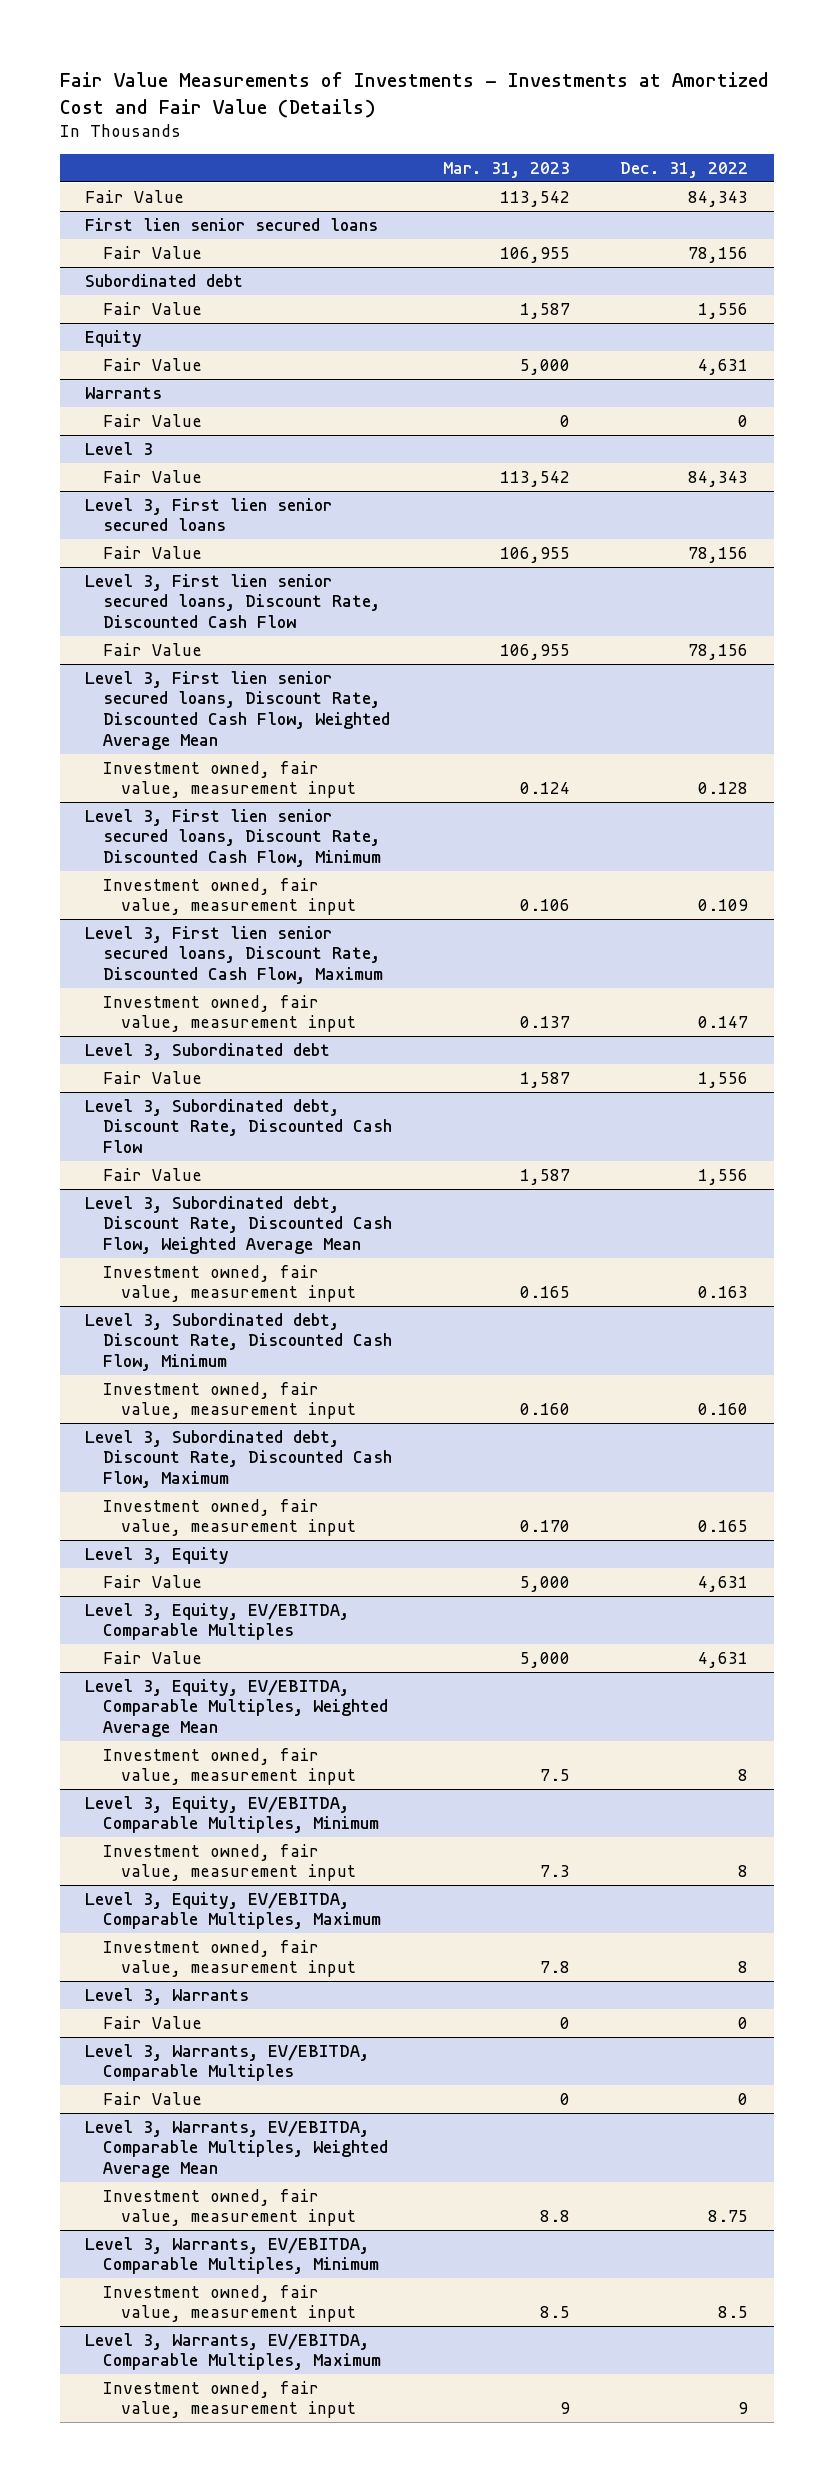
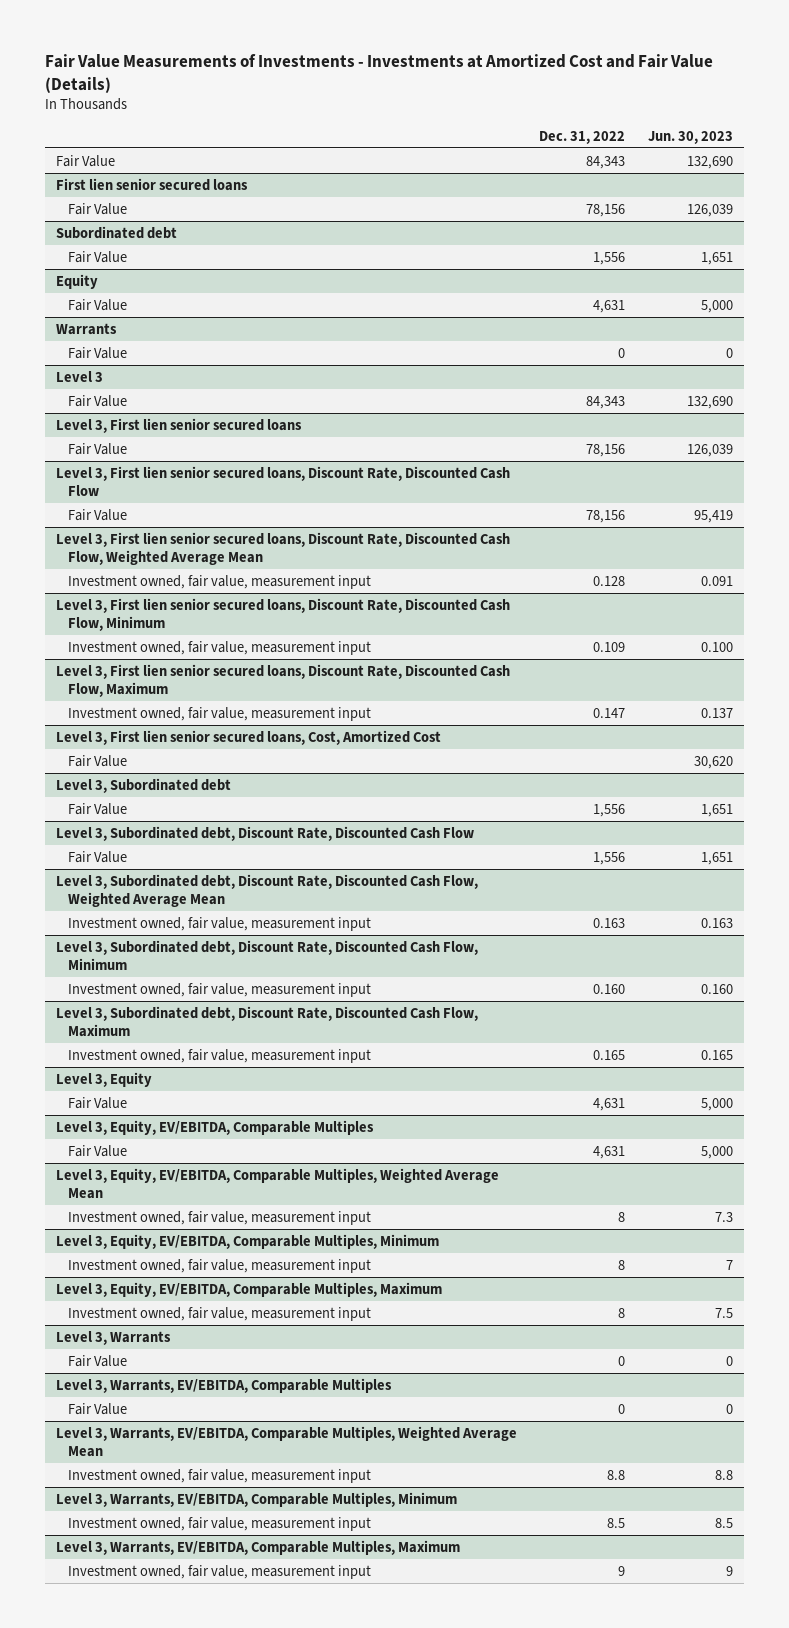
- | Mar. 31, 2023 | Dec. 31, 2022
+ | Dec. 31, 2022 | Jun. 30, 2023
+ Level 3, First lien senior secured loans, Cost, Amortized Cost
+ Fair Value | | 30,620
@ Level 3, Warrants, EV/EBITDA, Comparable Multiples, Weighted Average Mean
- Investment owned, fair value, measurement input | 8.8 | 8.75
+ Investment owned, fair value, measurement input | 8.8 | 8.8

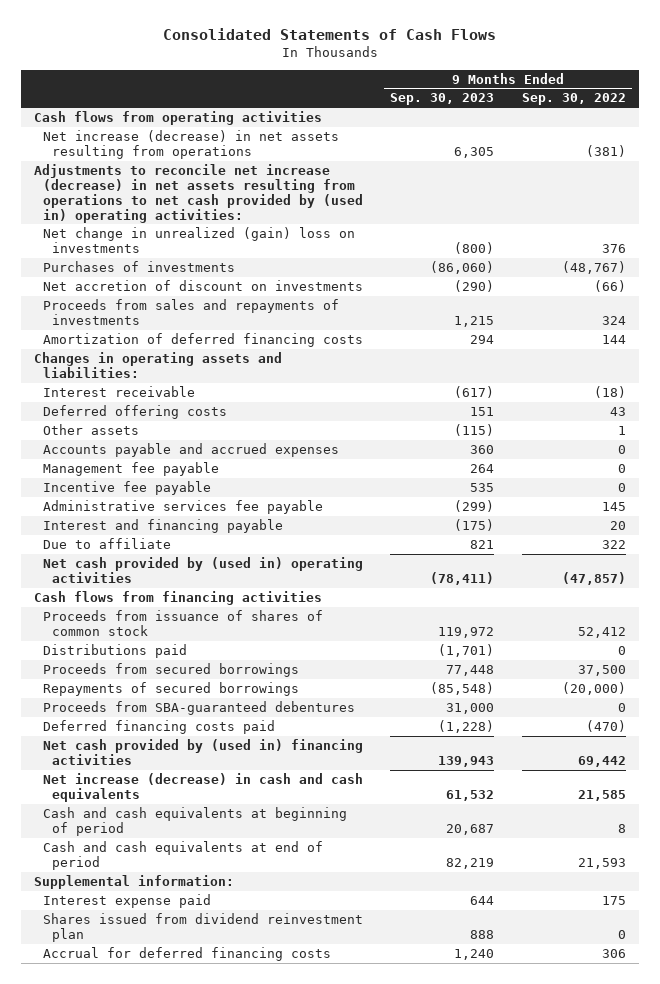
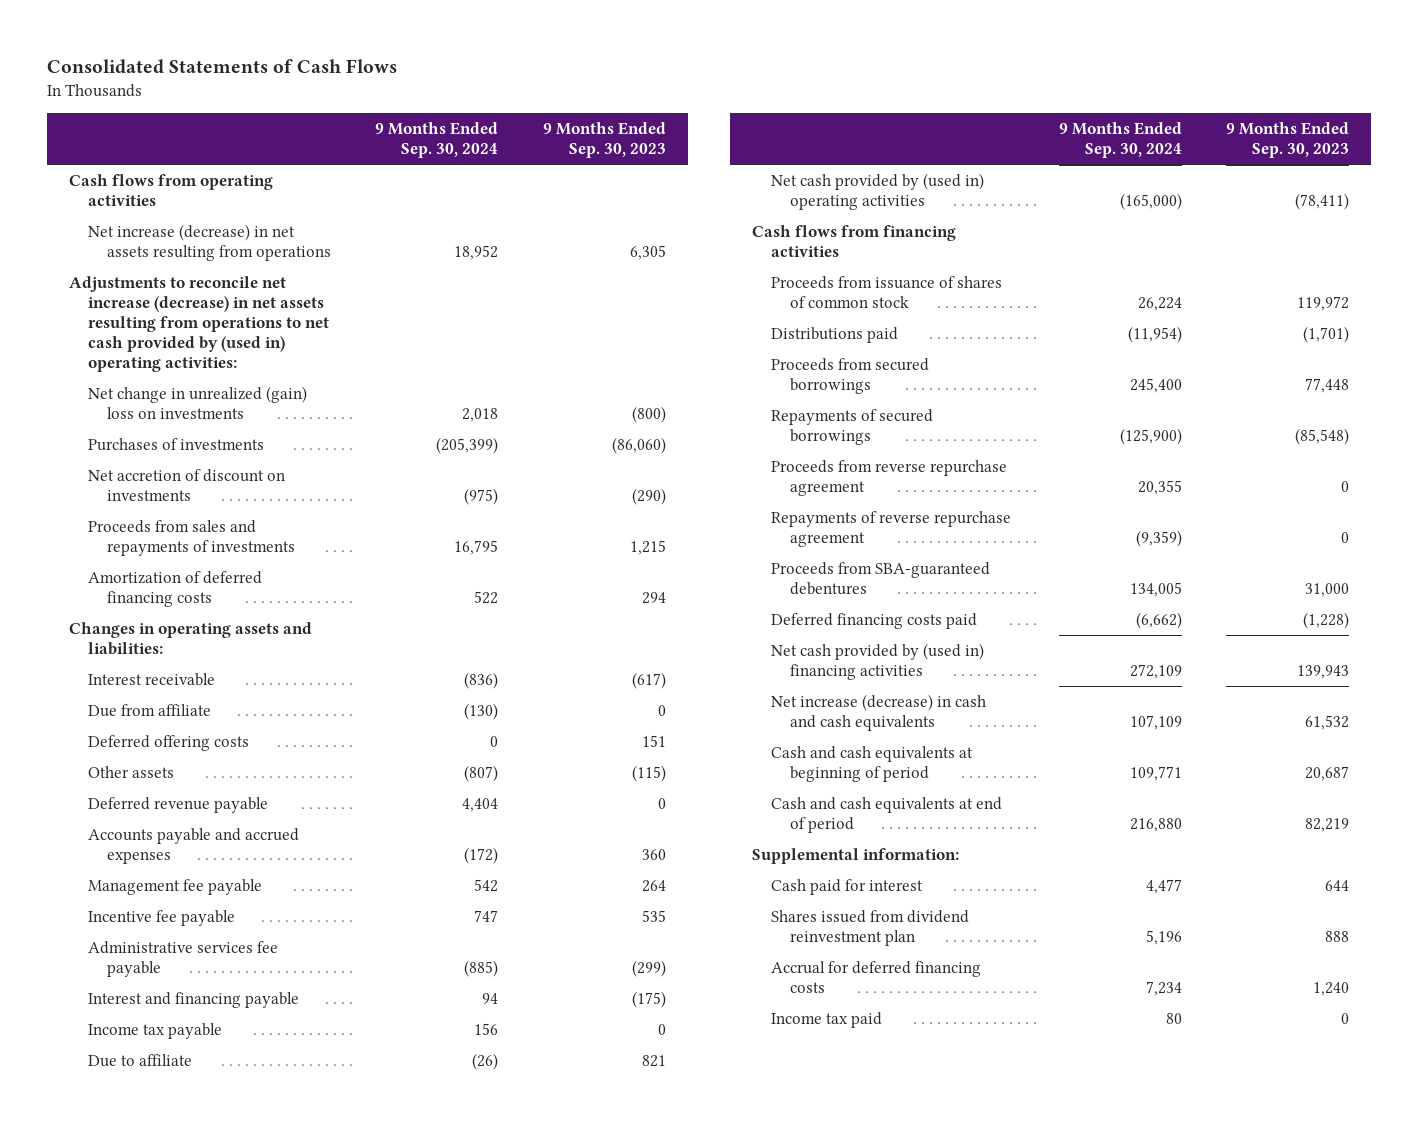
- | 9 Months Ended Sep. 30, 2023 | 9 Months Ended Sep. 30, 2022
+ | 9 Months Ended Sep. 30, 2024 | 9 Months Ended Sep. 30, 2023
+ Due from affiliate | (130) | 0
+ Deferred revenue payable | 4,404 | 0
+ Income tax payable | 156 | 0
+ Proceeds from reverse repurchase agreement | 20,355 | 0
+ Repayments of reverse repurchase agreement | (9,359) | 0
- Interest expense paid | 644 | 175
+ Cash paid for interest | 4,477 | 644
+ Income tax paid | 80 | 0

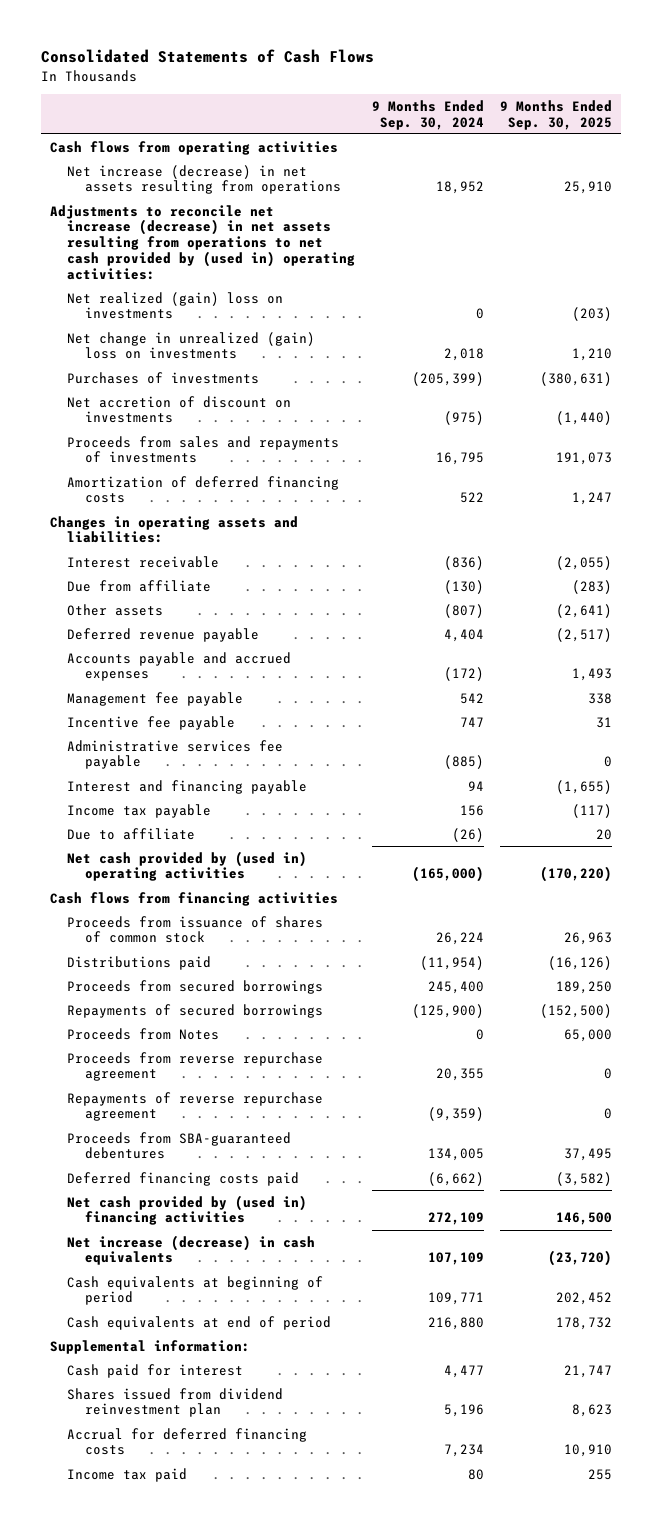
- | 9 Months Ended Sep. 30, 2024 | 9 Months Ended Sep. 30, 2023
+ | 9 Months Ended Sep. 30, 2024 | 9 Months Ended Sep. 30, 2025
+ Net realized (gain) loss on investments | 0 | (203)
- Deferred offering costs | 0 | 151
+ Proceeds from Notes | 0 | 65,000
- Net increase (decrease) in cash and cash equivalents | 107,109 | 61,532
- Cash and cash equivalents at beginning of period | 109,771 | 20,687
- Cash and cash equivalents at end of period | 216,880 | 82,219
+ Net increase (decrease) in cash equivalents | 107,109 | (23,720)
+ Cash equivalents at beginning of period | 109,771 | 202,452
+ Cash equivalents at end of period | 216,880 | 178,732

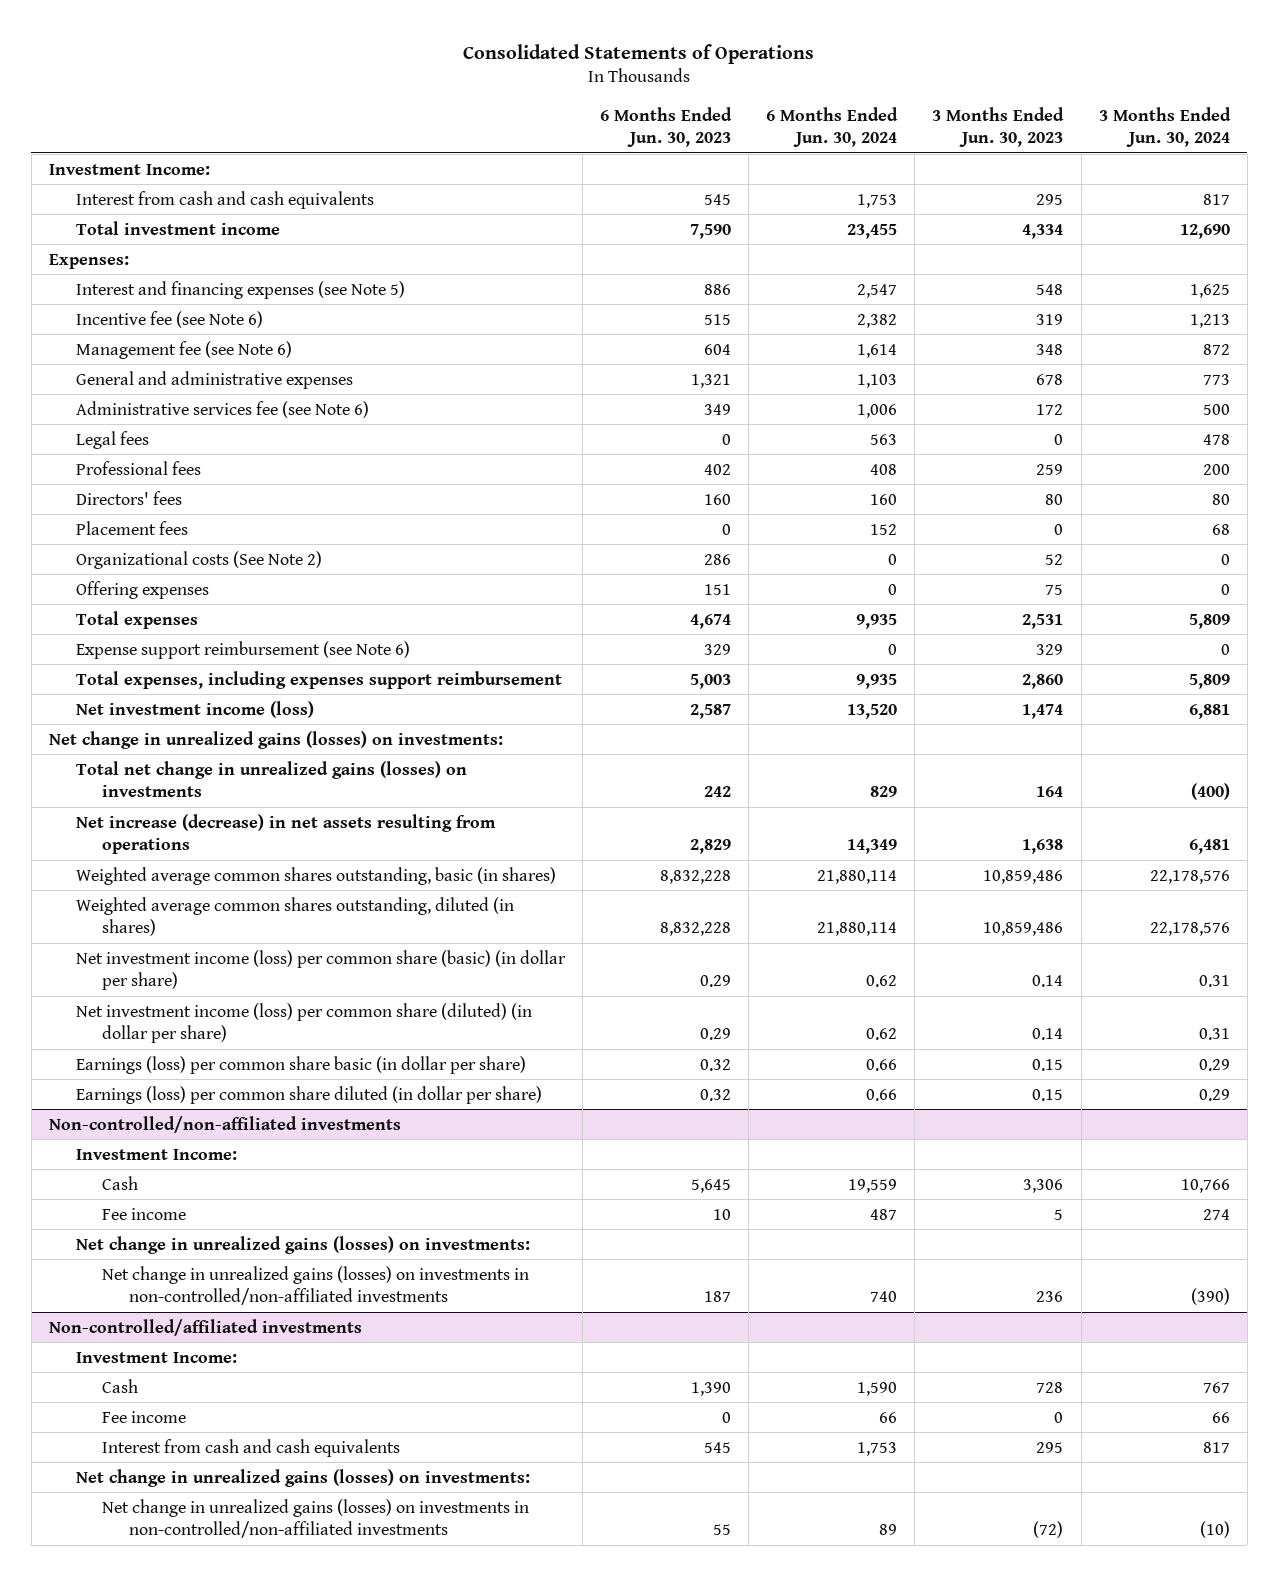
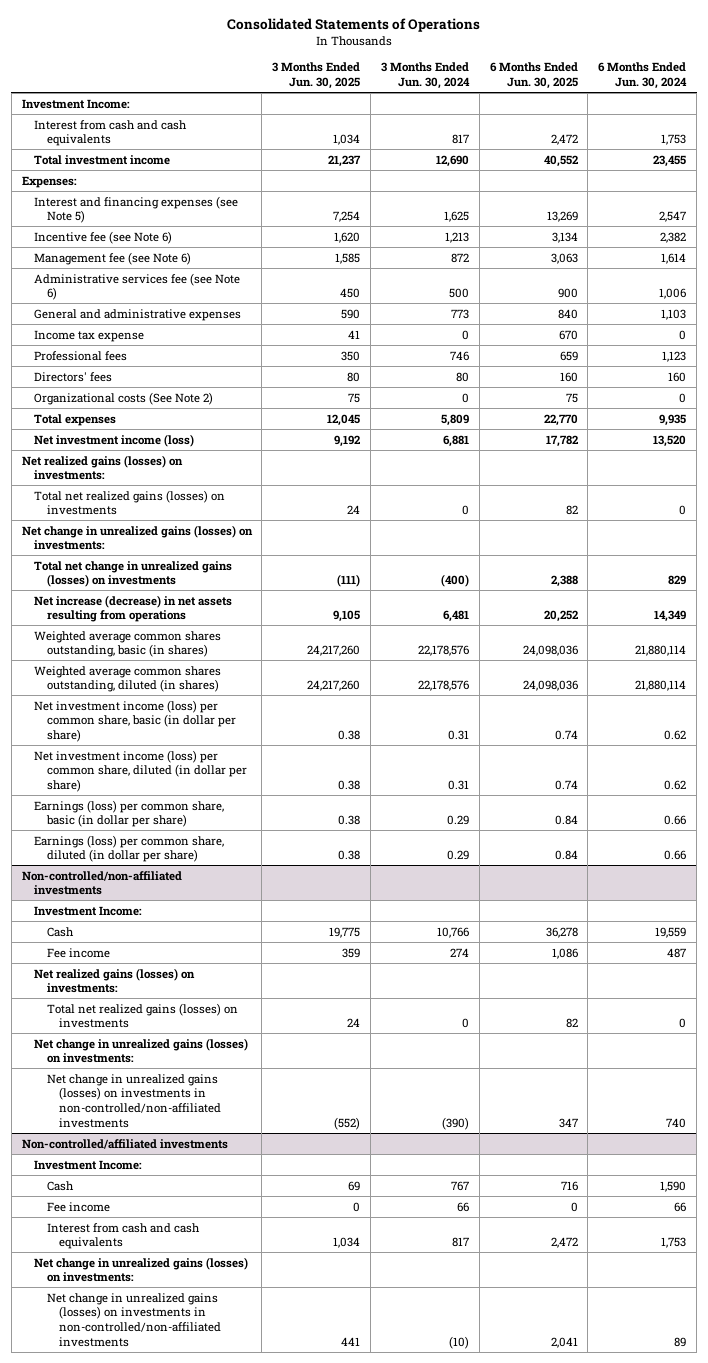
- | 6 Months Ended Jun. 30, 2023 | 6 Months Ended Jun. 30, 2024 | 3 Months Ended Jun. 30, 2023 | 3 Months Ended Jun. 30, 2024
+ | 3 Months Ended Jun. 30, 2025 | 3 Months Ended Jun. 30, 2024 | 6 Months Ended Jun. 30, 2025 | 6 Months Ended Jun. 30, 2024
- Legal fees | 0 | 563 | 0 | 478
- Professional fees | 402 | 408 | 259 | 200
moved down: General and administrative expenses | 590 | 773 | 840 | 1,103
+ Income tax expense | 41 | 0 | 670 | 0
+ Professional fees | 350 | 746 | 659 | 1,123
- Placement fees | 0 | 152 | 0 | 68
- Offering expenses | 151 | 0 | 75 | 0
- Expense support reimbursement (see Note 6) | 329 | 0 | 329 | 0
- Total expenses, including expenses support reimbursement | 5,003 | 9,935 | 2,860 | 5,809
+ Net realized gains (losses) on investments:
+ Total net realized gains (losses) on investments | 24 | 0 | 82 | 0
- Net investment income (loss) per common share (basic) (in dollar per share) | 0.29 | 0.62 | 0.14 | 0.31
- Net investment income (loss) per common share (diluted) (in dollar per share) | 0.29 | 0.62 | 0.14 | 0.31
- Earnings (loss) per common share basic (in dollar per share) | 0.32 | 0.66 | 0.15 | 0.29
- Earnings (loss) per common share diluted (in dollar per share) | 0.32 | 0.66 | 0.15 | 0.29
+ Net investment income (loss) per common share, basic (in dollar per share) | 0.38 | 0.31 | 0.74 | 0.62
+ Net investment income (loss) per common share, diluted (in dollar per share) | 0.38 | 0.31 | 0.74 | 0.62
+ Earnings (loss) per common share, basic (in dollar per share) | 0.38 | 0.29 | 0.84 | 0.66
+ Earnings (loss) per common share, diluted (in dollar per share) | 0.38 | 0.29 | 0.84 | 0.66
@ Non-controlled/non-affiliated investments
+ Net realized gains (losses) on investments:
+ Total net realized gains (losses) on investments | 24 | 0 | 82 | 0

